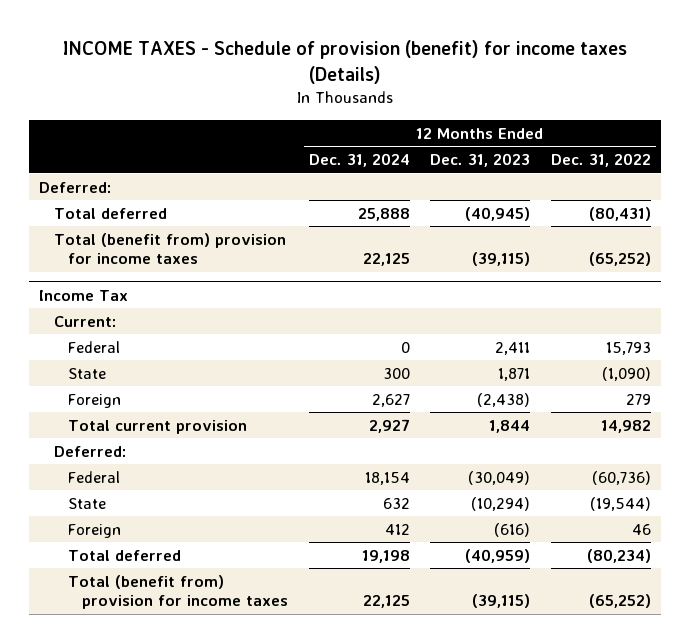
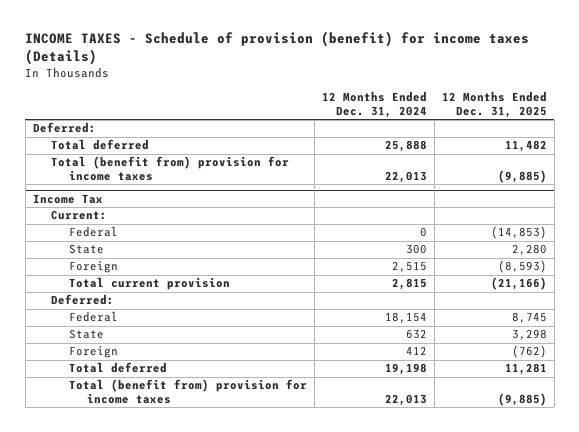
- | 12 Months Ended Dec. 31, 2024 | 12 Months Ended Dec. 31, 2023 | 12 Months Ended Dec. 31, 2022
+ | 12 Months Ended Dec. 31, 2024 | 12 Months Ended Dec. 31, 2025
- Total (benefit from) provision for income taxes | 22,125 | (39,115) | (65,252)
+ Total (benefit from) provision for income taxes | 22,013 | (9,885)
@ Income Tax
- Foreign | 2,627 | (2,438) | 279
- Total current provision | 2,927 | 1,844 | 14,982
+ Foreign | 2,515 | (8,593)
+ Total current provision | 2,815 | (21,166)
- Total (benefit from) provision for income taxes | 22,125 | (39,115) | (65,252)
+ Total (benefit from) provision for income taxes | 22,013 | (9,885)

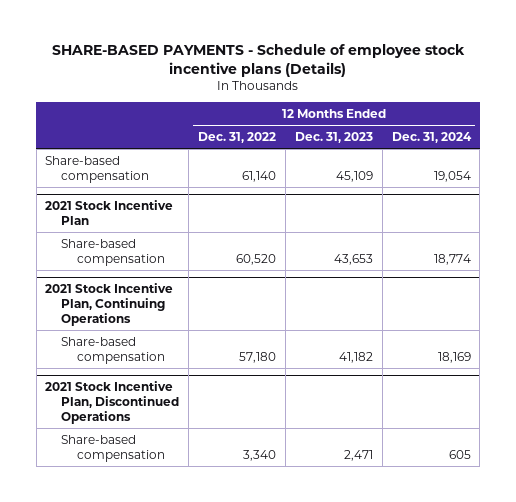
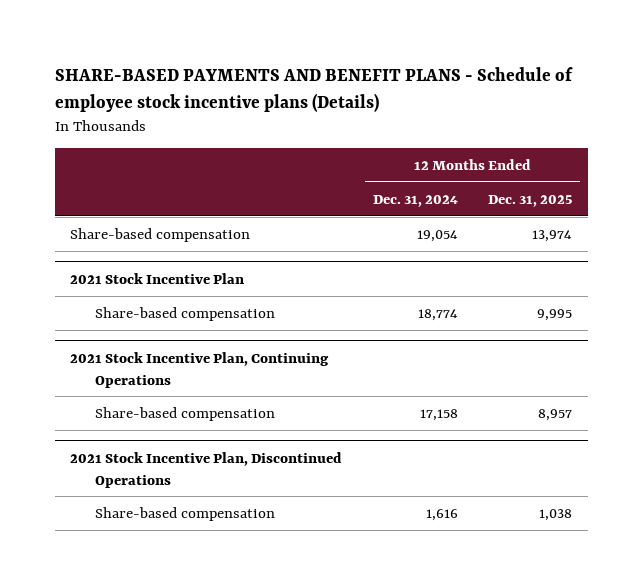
- SHARE-BASED PAYMENTS - Schedule of employee stock incentive plans (Details)
+ SHARE-BASED PAYMENTS AND BENEFIT PLANS - Schedule of employee stock incentive plans (Details)
- | 12 Months Ended Dec. 31, 2022 | 12 Months Ended Dec. 31, 2023 | 12 Months Ended Dec. 31, 2024
+ | 12 Months Ended Dec. 31, 2024 | 12 Months Ended Dec. 31, 2025
@ 2021 Stock Incentive Plan, Continuing Operations
- Share-based compensation | 57,180 | 41,182 | 18,169
+ Share-based compensation | 17,158 | 8,957
@ 2021 Stock Incentive Plan, Discontinued Operations
- Share-based compensation | 3,340 | 2,471 | 605
+ Share-based compensation | 1,616 | 1,038

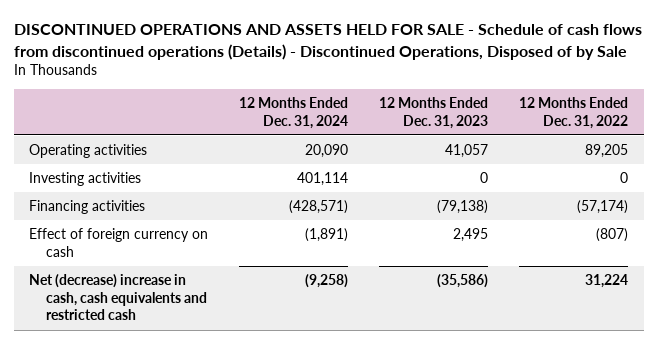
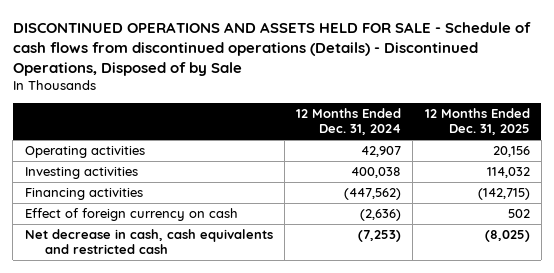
- | 12 Months Ended Dec. 31, 2024 | 12 Months Ended Dec. 31, 2023 | 12 Months Ended Dec. 31, 2022
+ | 12 Months Ended Dec. 31, 2024 | 12 Months Ended Dec. 31, 2025
- Operating activities | 20,090 | 41,057 | 89,205
- Investing activities | 401,114 | 0 | 0
- Financing activities | (428,571) | (79,138) | (57,174)
- Effect of foreign currency on cash | (1,891) | 2,495 | (807)
- Net (decrease) increase in cash, cash equivalents and restricted cash | (9,258) | (35,586) | 31,224
+ Operating activities | 42,907 | 20,156
+ Investing activities | 400,038 | 114,032
+ Financing activities | (447,562) | (142,715)
+ Effect of foreign currency on cash | (2,636) | 502
+ Net decrease in cash, cash equivalents and restricted cash | (7,253) | (8,025)

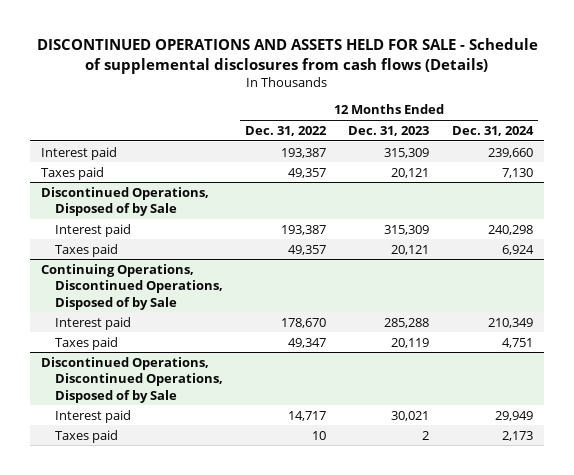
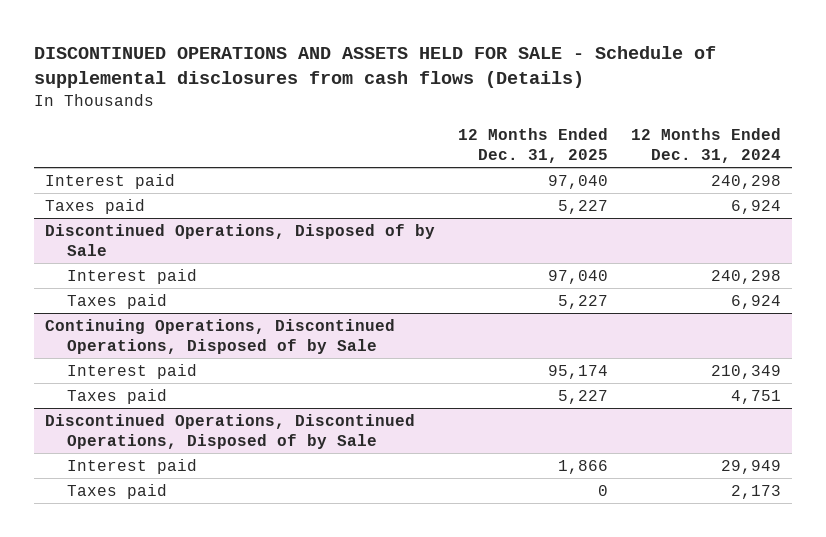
- | 12 Months Ended Dec. 31, 2022 | 12 Months Ended Dec. 31, 2023 | 12 Months Ended Dec. 31, 2024
+ | 12 Months Ended Dec. 31, 2025 | 12 Months Ended Dec. 31, 2024
- Interest paid | 193,387 | 315,309 | 239,660
- Taxes paid | 49,357 | 20,121 | 7,130
+ Interest paid | 97,040 | 240,298
+ Taxes paid | 5,227 | 6,924

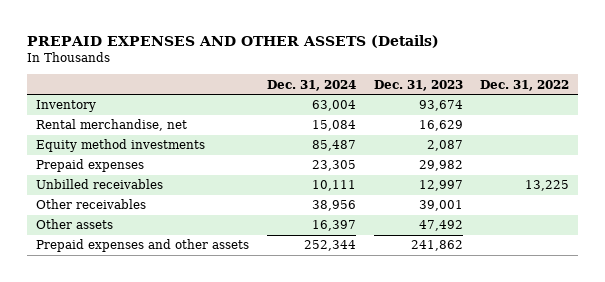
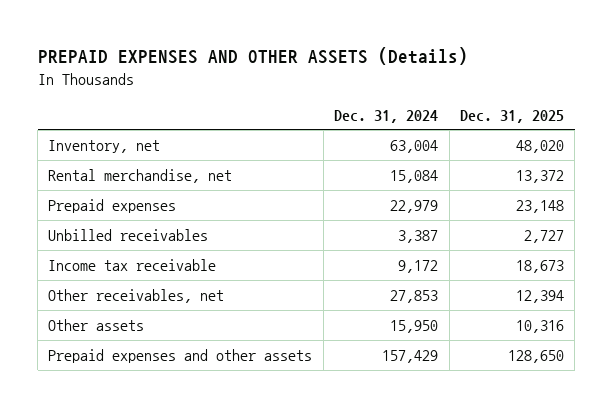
- | Dec. 31, 2024 | Dec. 31, 2023 | Dec. 31, 2022
+ | Dec. 31, 2024 | Dec. 31, 2025
- Inventory | 63,004 | 93,674 |
+ Inventory, net | 63,004 | 48,020
- Equity method investments | 85,487 | 2,087 |
- Prepaid expenses | 23,305 | 29,982 |
- Unbilled receivables | 10,111 | 12,997 | 13,225
- Other receivables | 38,956 | 39,001 |
- Other assets | 16,397 | 47,492 |
- Prepaid expenses and other assets | 252,344 | 241,862 |
+ Prepaid expenses | 22,979 | 23,148
+ Unbilled receivables | 3,387 | 2,727
+ Income tax receivable | 9,172 | 18,673
+ Other receivables, net | 27,853 | 12,394
+ Other assets | 15,950 | 10,316
+ Prepaid expenses and other assets | 157,429 | 128,650

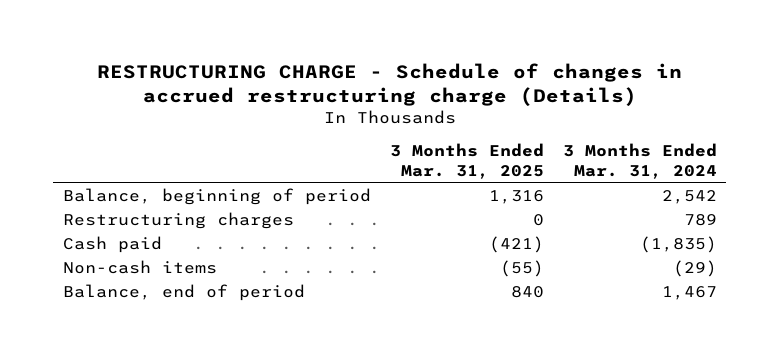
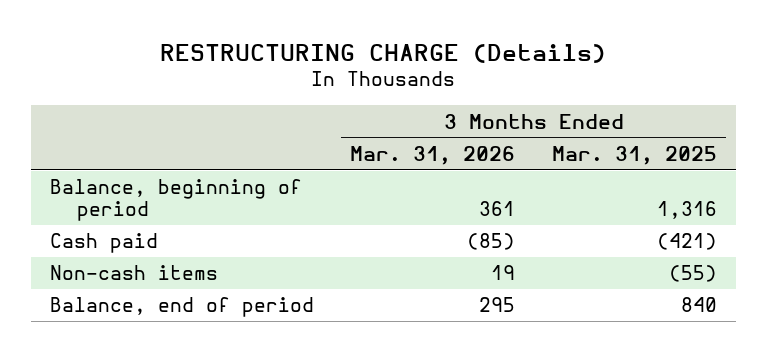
- RESTRUCTURING CHARGE - Schedule of changes in accrued restructuring charge (Details)
+ RESTRUCTURING CHARGE (Details)
- | 3 Months Ended Mar. 31, 2025 | 3 Months Ended Mar. 31, 2024
+ | 3 Months Ended Mar. 31, 2026 | 3 Months Ended Mar. 31, 2025
- Restructuring charges | 0 | 789

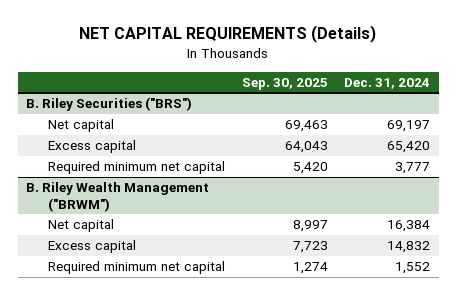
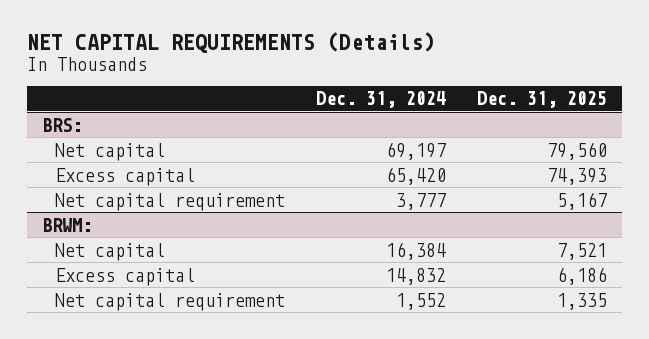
- | Sep. 30, 2025 | Dec. 31, 2024
+ | Dec. 31, 2024 | Dec. 31, 2025
- B. Riley Securities ("BRS")
+ BRS:
- Required minimum net capital | 5,420 | 3,777
- B. Riley Wealth Management ("BRWM")
+ Net capital requirement | 3,777 | 5,167
+ BRWM:
- Required minimum net capital | 1,274 | 1,552
+ Net capital requirement | 1,552 | 1,335

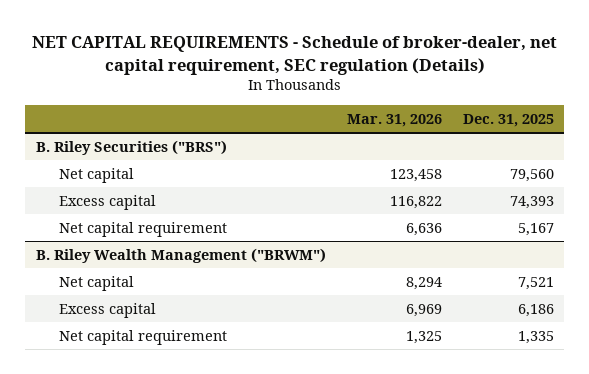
- NET CAPITAL REQUIREMENTS (Details)
+ NET CAPITAL REQUIREMENTS - Schedule of broker-dealer, net capital requirement, SEC regulation (Details)
- | Dec. 31, 2024 | Dec. 31, 2025
+ | Mar. 31, 2026 | Dec. 31, 2025
- BRS:
+ B. Riley Securities ("BRS")
- BRWM:
+ B. Riley Wealth Management ("BRWM")

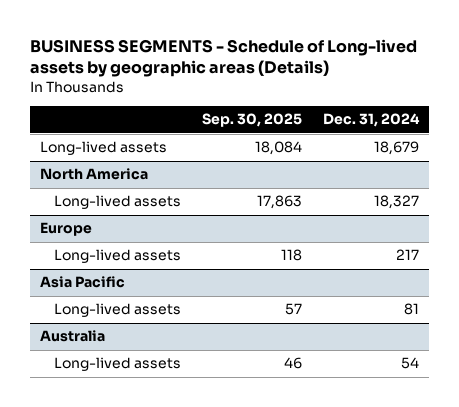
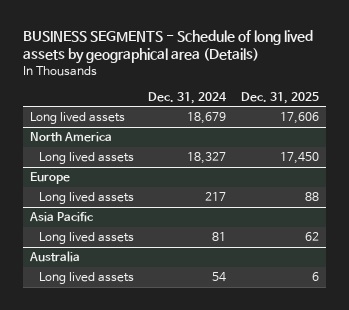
- BUSINESS SEGMENTS - Schedule of Long-lived assets by geographic areas (Details)
+ BUSINESS SEGMENTS - Schedule of long lived assets by geographical area (Details)
- | Sep. 30, 2025 | Dec. 31, 2024
+ | Dec. 31, 2024 | Dec. 31, 2025
- Long-lived assets | 18,084 | 18,679
+ Long lived assets | 18,679 | 17,606
@ North America
- Long-lived assets | 17,863 | 18,327
+ Long lived assets | 18,327 | 17,450
@ Europe
- Long-lived assets | 118 | 217
+ Long lived assets | 217 | 88
@ Asia Pacific
- Long-lived assets | 57 | 81
+ Long lived assets | 81 | 62
@ Australia
- Long-lived assets | 46 | 54
+ Long lived assets | 54 | 6

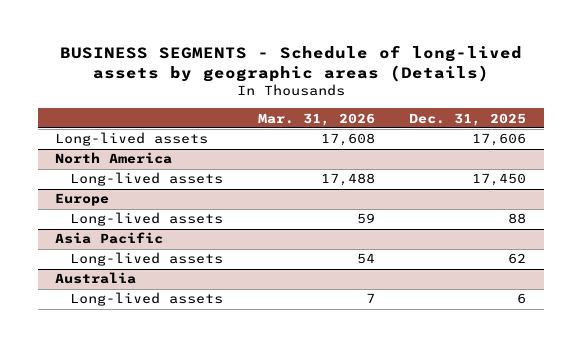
- BUSINESS SEGMENTS - Schedule of long lived assets by geographical area (Details)
+ BUSINESS SEGMENTS - Schedule of long-lived assets by geographic areas (Details)
- | Dec. 31, 2024 | Dec. 31, 2025
+ | Mar. 31, 2026 | Dec. 31, 2025
- Long lived assets | 18,679 | 17,606
+ Long-lived assets | 17,608 | 17,606
@ North America
- Long lived assets | 18,327 | 17,450
+ Long-lived assets | 17,488 | 17,450
@ Europe
- Long lived assets | 217 | 88
+ Long-lived assets | 59 | 88
@ Asia Pacific
- Long lived assets | 81 | 62
+ Long-lived assets | 54 | 62
@ Australia
- Long lived assets | 54 | 6
+ Long-lived assets | 7 | 6

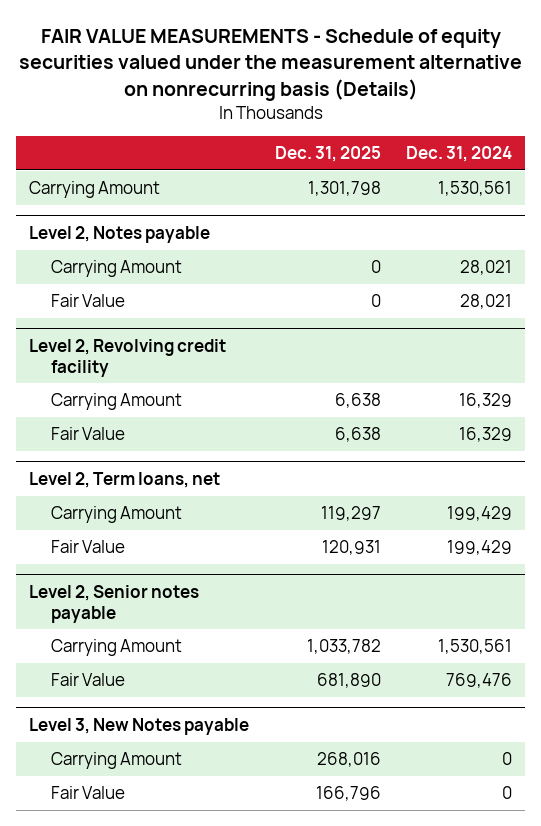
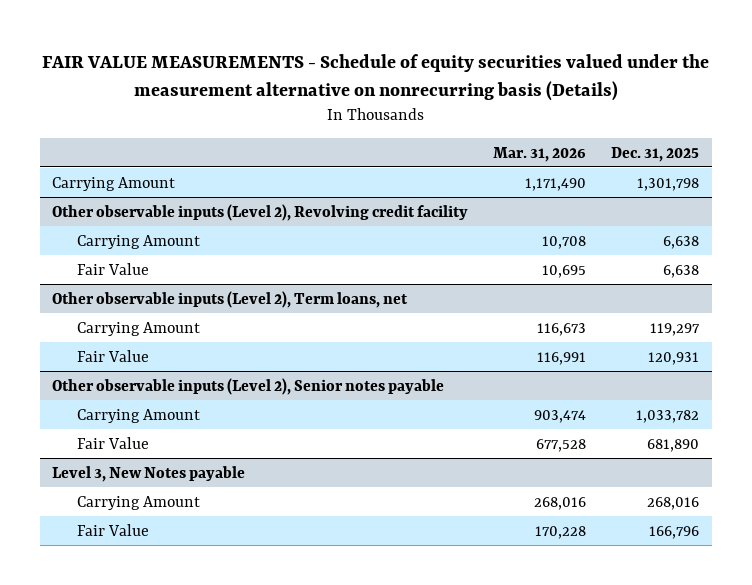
- | Dec. 31, 2025 | Dec. 31, 2024
+ | Mar. 31, 2026 | Dec. 31, 2025
- Level 2, Notes payable
- Carrying Amount | 0 | 28,021
- Fair Value | 0 | 28,021
- Level 2, Revolving credit facility
+ Other observable inputs (Level 2), Revolving credit facility
- Level 2, Term loans, net
+ Other observable inputs (Level 2), Term loans, net
- Level 2, Senior notes payable
+ Other observable inputs (Level 2), Senior notes payable

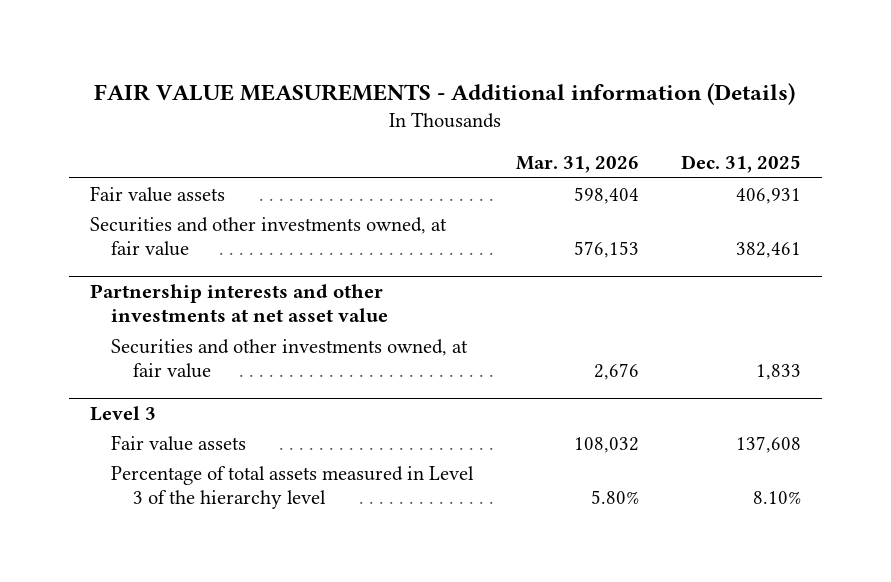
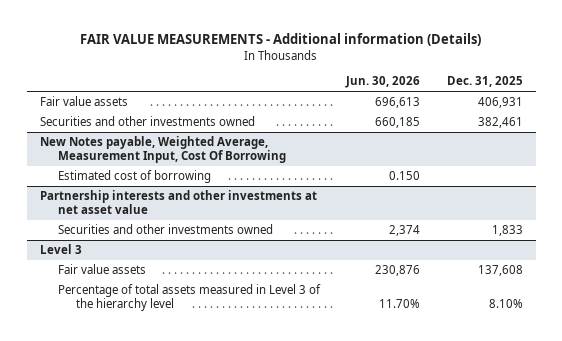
- | Mar. 31, 2026 | Dec. 31, 2025
+ | Jun. 30, 2026 | Dec. 31, 2025
- Securities and other investments owned, at fair value | 576,153 | 382,461
+ Securities and other investments owned | 660,185 | 382,461
+ New Notes payable, Weighted Average, Measurement Input, Cost Of Borrowing
+ Estimated cost of borrowing | 0.150 |
@ Partnership interests and other investments at net asset value
- Securities and other investments owned, at fair value | 2,676 | 1,833
+ Securities and other investments owned | 2,374 | 1,833

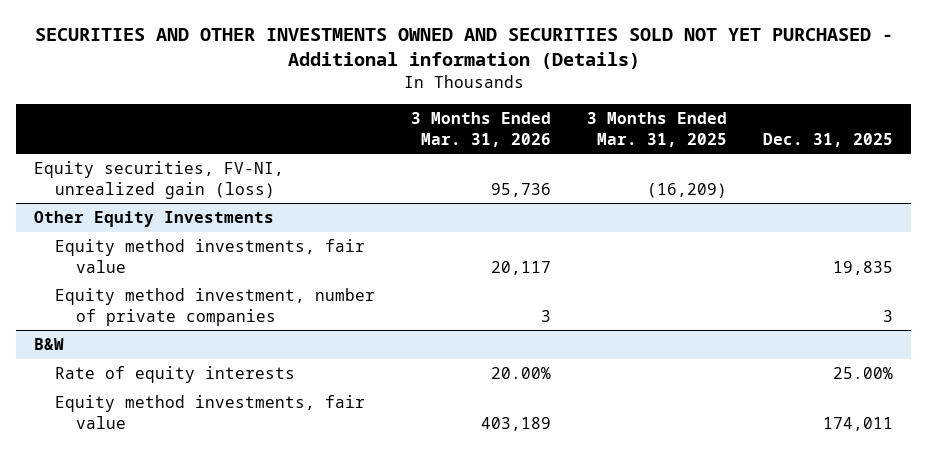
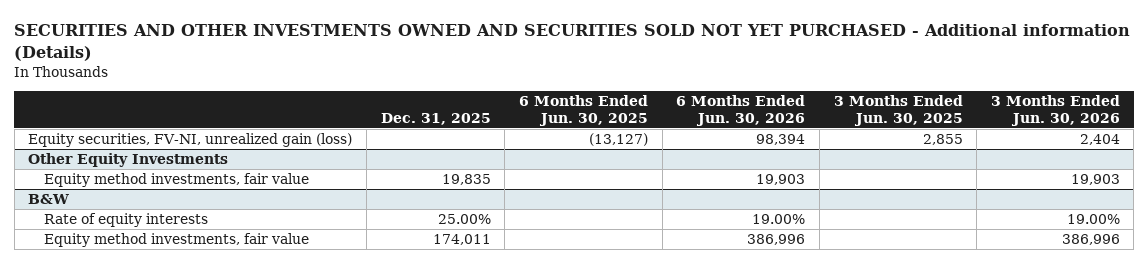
- | 3 Months Ended Mar. 31, 2026 | 3 Months Ended Mar. 31, 2025 | Dec. 31, 2025
+ | Dec. 31, 2025 | 6 Months Ended Jun. 30, 2025 | 6 Months Ended Jun. 30, 2026 | 3 Months Ended Jun. 30, 2025 | 3 Months Ended Jun. 30, 2026
@ Other Equity Investments
- Equity method investment, number of private companies | 3 | | 3

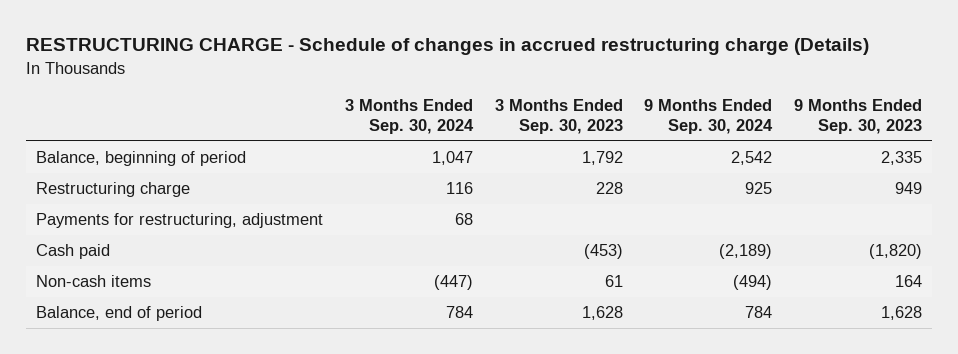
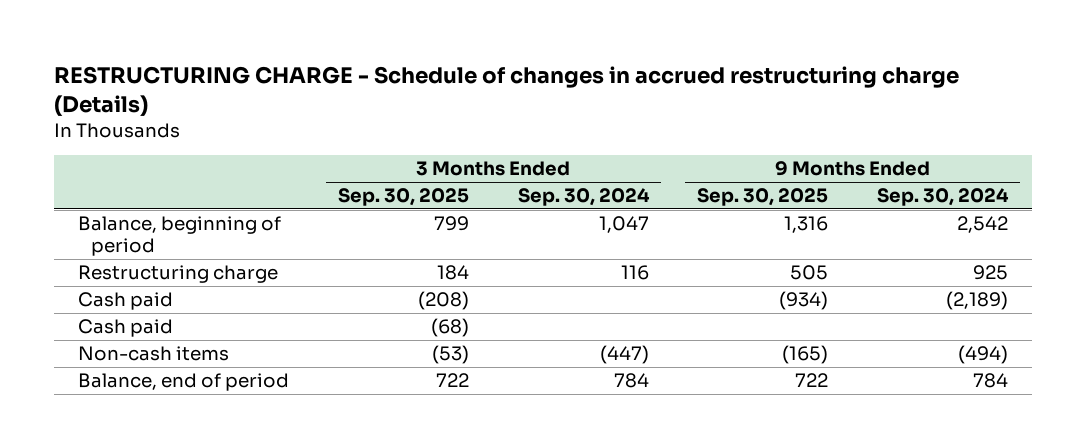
- | 3 Months Ended Sep. 30, 2024 | 3 Months Ended Sep. 30, 2023 | 9 Months Ended Sep. 30, 2024 | 9 Months Ended Sep. 30, 2023
+ | 3 Months Ended Sep. 30, 2025 | 3 Months Ended Sep. 30, 2024 | 9 Months Ended Sep. 30, 2025 | 9 Months Ended Sep. 30, 2024
- Payments for restructuring, adjustment | 68 | | |
+ Cash paid | (68) | | |

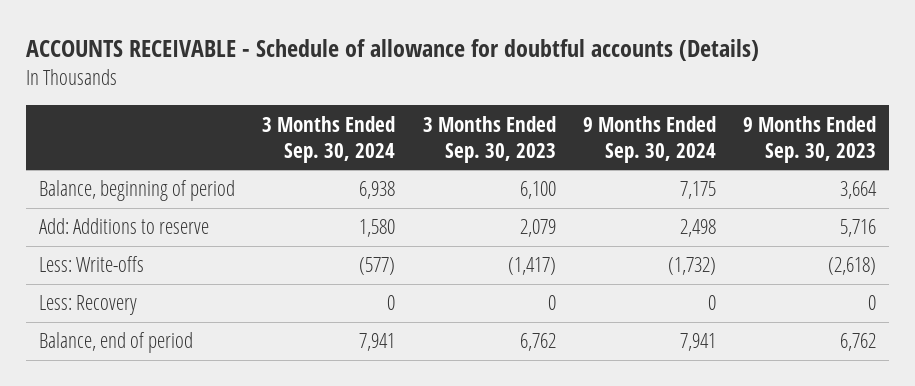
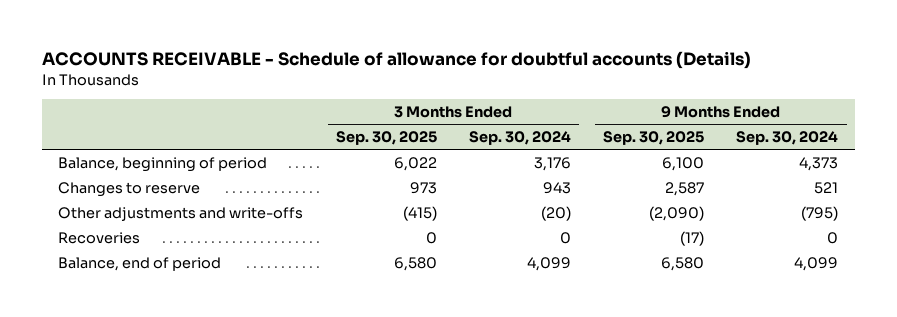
- | 3 Months Ended Sep. 30, 2024 | 3 Months Ended Sep. 30, 2023 | 9 Months Ended Sep. 30, 2024 | 9 Months Ended Sep. 30, 2023
+ | 3 Months Ended Sep. 30, 2025 | 3 Months Ended Sep. 30, 2024 | 9 Months Ended Sep. 30, 2025 | 9 Months Ended Sep. 30, 2024
- Balance, beginning of period | 6,938 | 6,100 | 7,175 | 3,664
- Add: Additions to reserve | 1,580 | 2,079 | 2,498 | 5,716
- Less: Write-offs | (577) | (1,417) | (1,732) | (2,618)
- Less: Recovery | 0 | 0 | 0 | 0
- Balance, end of period | 7,941 | 6,762 | 7,941 | 6,762
+ Balance, beginning of period | 6,022 | 3,176 | 6,100 | 4,373
+ Changes to reserve | 973 | 943 | 2,587 | 521
+ Other adjustments and write-offs | (415) | (20) | (2,090) | (795)
+ Recoveries | 0 | 0 | (17) | 0
+ Balance, end of period | 6,580 | 4,099 | 6,580 | 4,099

